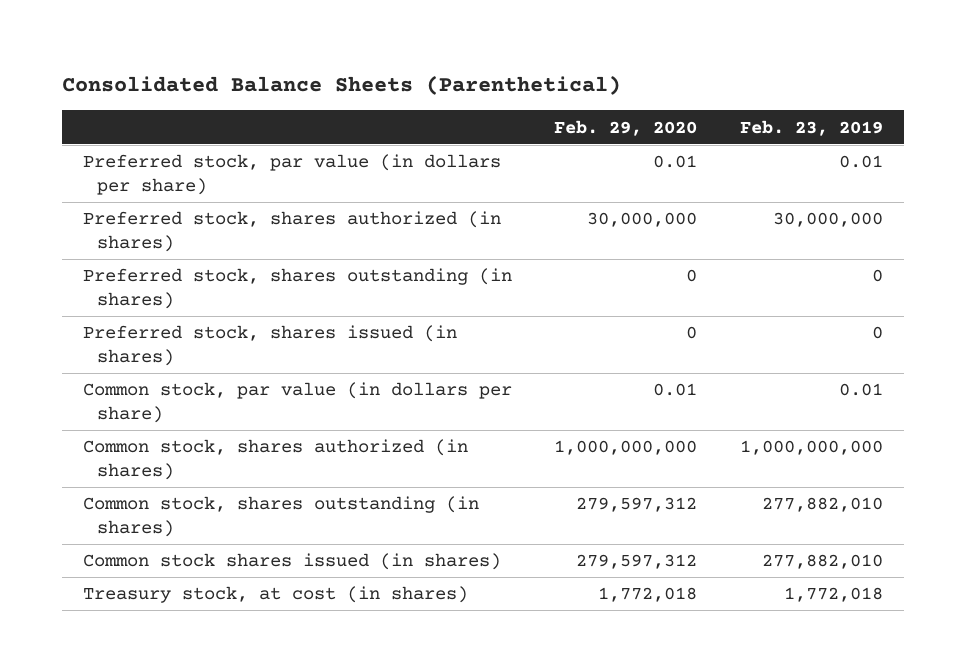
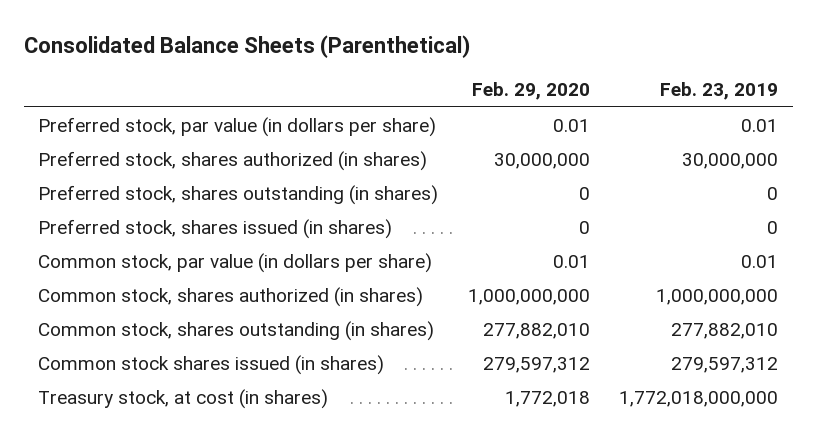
- Common stock, shares outstanding (in shares) | 279,597,312 | 277,882,010
- Common stock shares issued (in shares) | 279,597,312 | 277,882,010
- Treasury stock, at cost (in shares) | 1,772,018 | 1,772,018
+ Common stock, shares outstanding (in shares) | 277,882,010 | 277,882,010
+ Common stock shares issued (in shares) | 279,597,312 | 279,597,312
+ Treasury stock, at cost (in shares) | 1,772,018 | 1,772,018,000,000

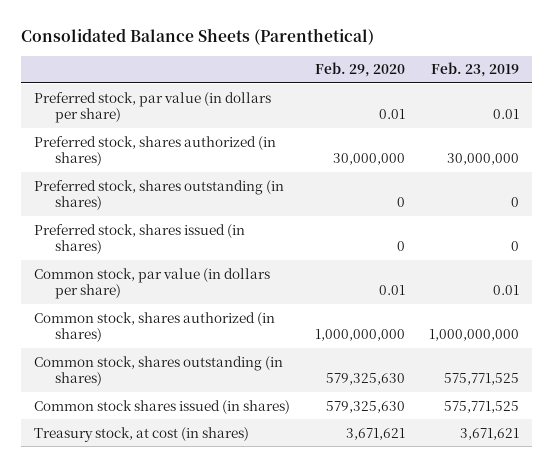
- Common stock, shares outstanding (in shares) | 277,882,010 | 277,882,010
- Common stock shares issued (in shares) | 279,597,312 | 279,597,312
- Treasury stock, at cost (in shares) | 1,772,018 | 1,772,018,000,000
+ Common stock, shares outstanding (in shares) | 579,325,630 | 575,771,525
+ Common stock shares issued (in shares) | 579,325,630 | 575,771,525
+ Treasury stock, at cost (in shares) | 3,671,621 | 3,671,621

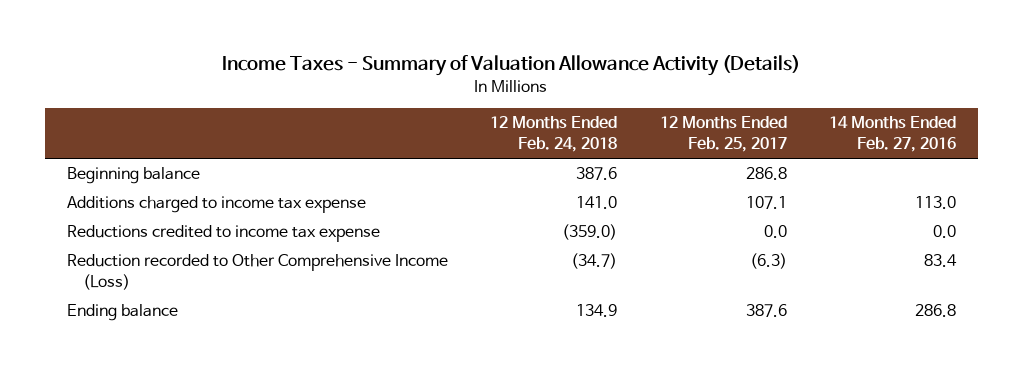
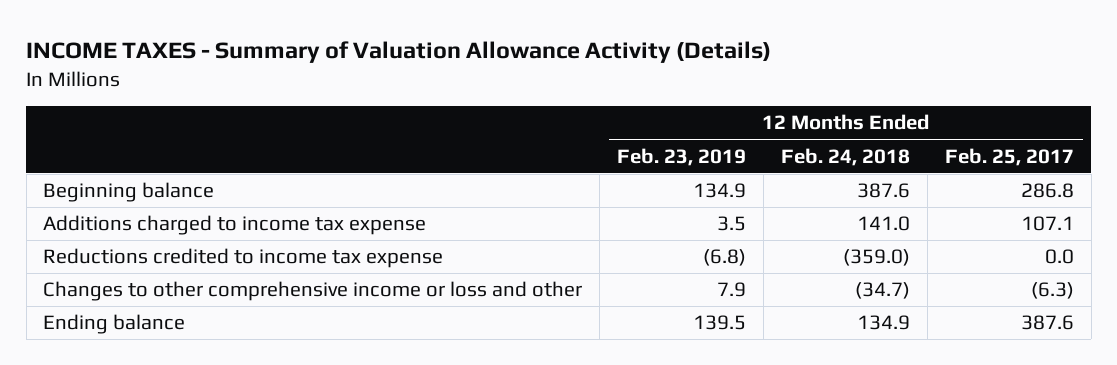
- Income Taxes - Summary of Valuation Allowance Activity (Details)
+ INCOME TAXES - Summary of Valuation Allowance Activity (Details)
- | 12 Months Ended Feb. 24, 2018 | 12 Months Ended Feb. 25, 2017 | 14 Months Ended Feb. 27, 2016
+ | 12 Months Ended Feb. 23, 2019 | 12 Months Ended Feb. 24, 2018 | 12 Months Ended Feb. 25, 2017
- Reduction recorded to Other Comprehensive Income (Loss) | (34.7) | (6.3) | 83.4
+ Changes to other comprehensive income or loss and other | 7.9 | (34.7) | (6.3)

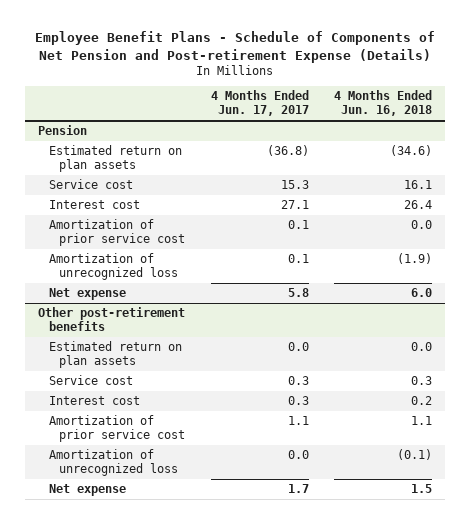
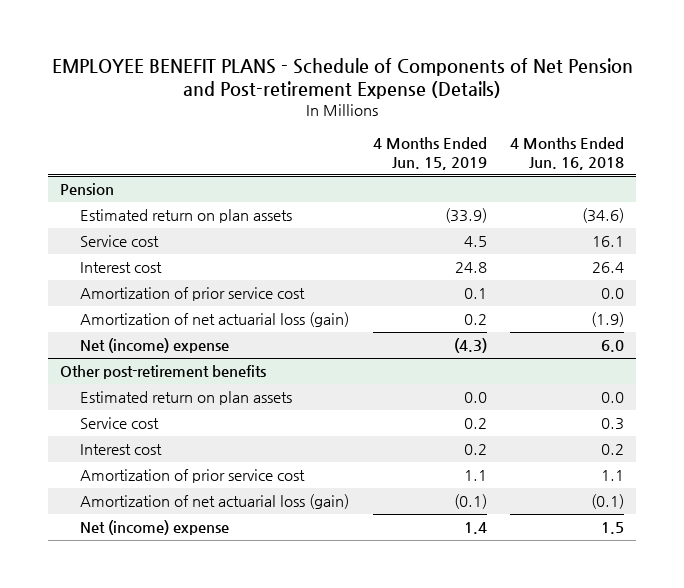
- Employee Benefit Plans - Schedule of Components of Net Pension and Post-retirement Expense (Details)
+ EMPLOYEE BENEFIT PLANS - Schedule of Components of Net Pension and Post-retirement Expense (Details)
- | 4 Months Ended Jun. 17, 2017 | 4 Months Ended Jun. 16, 2018
+ | 4 Months Ended Jun. 15, 2019 | 4 Months Ended Jun. 16, 2018
@ Pension
- Amortization of unrecognized loss | 0.1 | (1.9)
- Net expense | 5.8 | 6.0
+ Amortization of net actuarial loss (gain) | 0.2 | (1.9)
+ Net (income) expense | (4.3) | 6.0
@ Other post-retirement benefits
- Amortization of unrecognized loss | 0.0 | (0.1)
- Net expense | 1.7 | 1.5
+ Amortization of net actuarial loss (gain) | (0.1) | (0.1)
+ Net (income) expense | 1.4 | 1.5

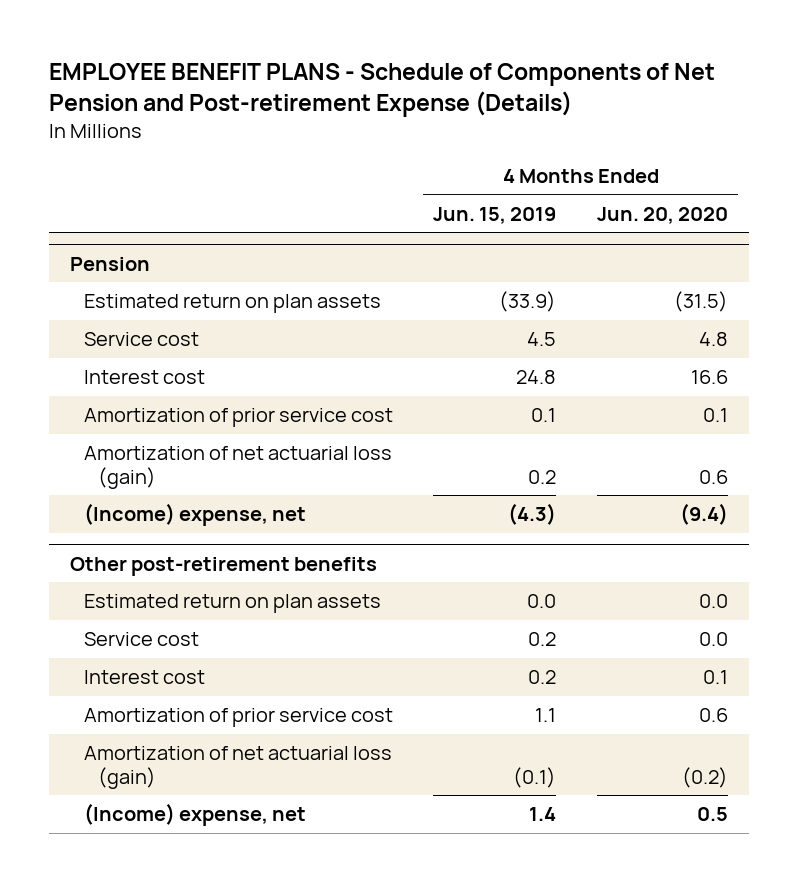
- | 4 Months Ended Jun. 15, 2019 | 4 Months Ended Jun. 16, 2018
+ | 4 Months Ended Jun. 15, 2019 | 4 Months Ended Jun. 20, 2020
@ Pension
- Net (income) expense | (4.3) | 6.0
+ (Income) expense, net | (4.3) | (9.4)
@ Other post-retirement benefits
- Net (income) expense | 1.4 | 1.5
+ (Income) expense, net | 1.4 | 0.5

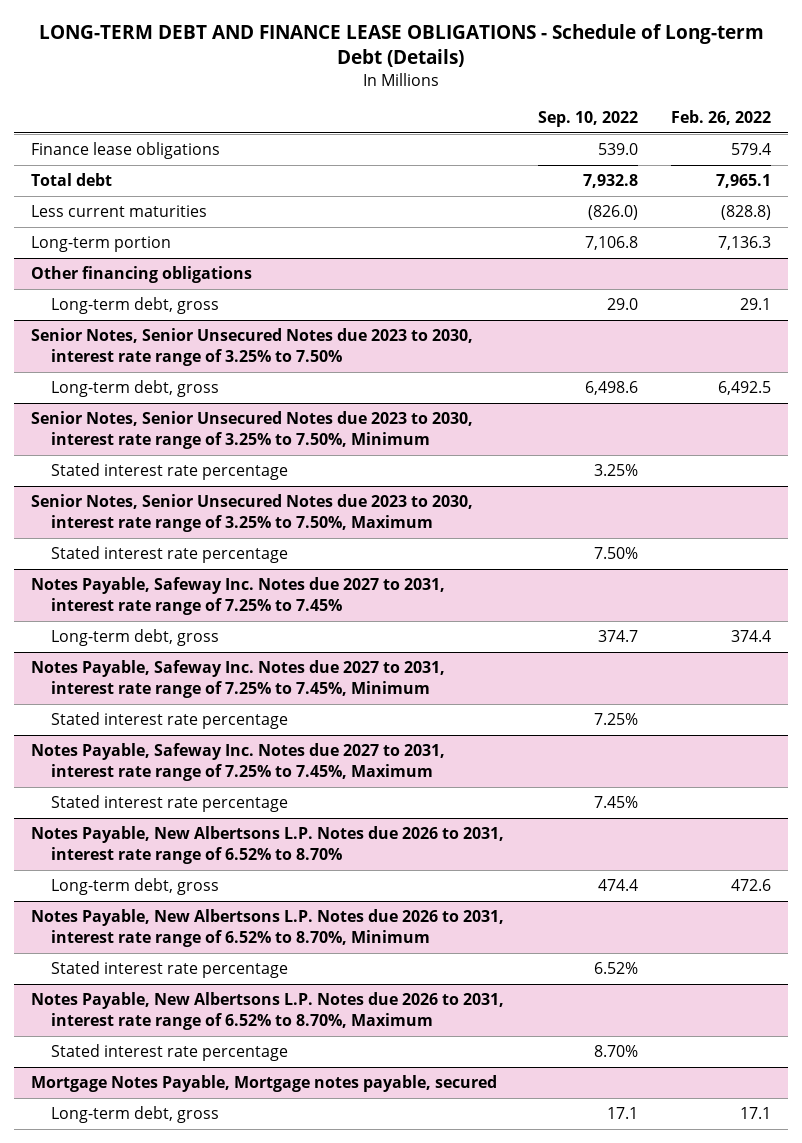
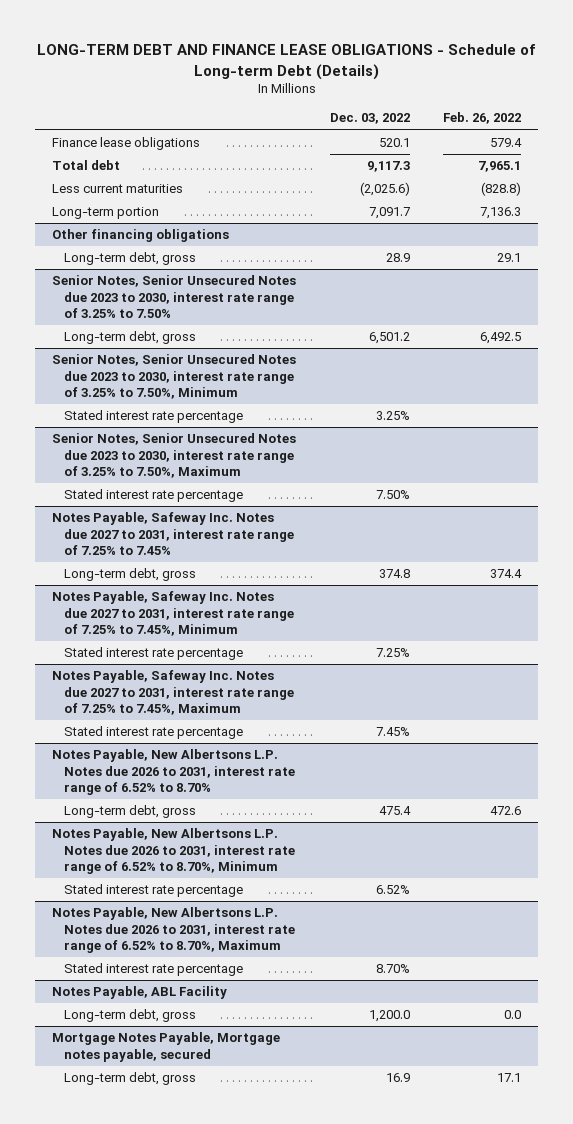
- | Sep. 10, 2022 | Feb. 26, 2022
+ | Dec. 03, 2022 | Feb. 26, 2022
+ Notes Payable, ABL Facility
+ Long-term debt, gross | 1,200.0 | 0.0

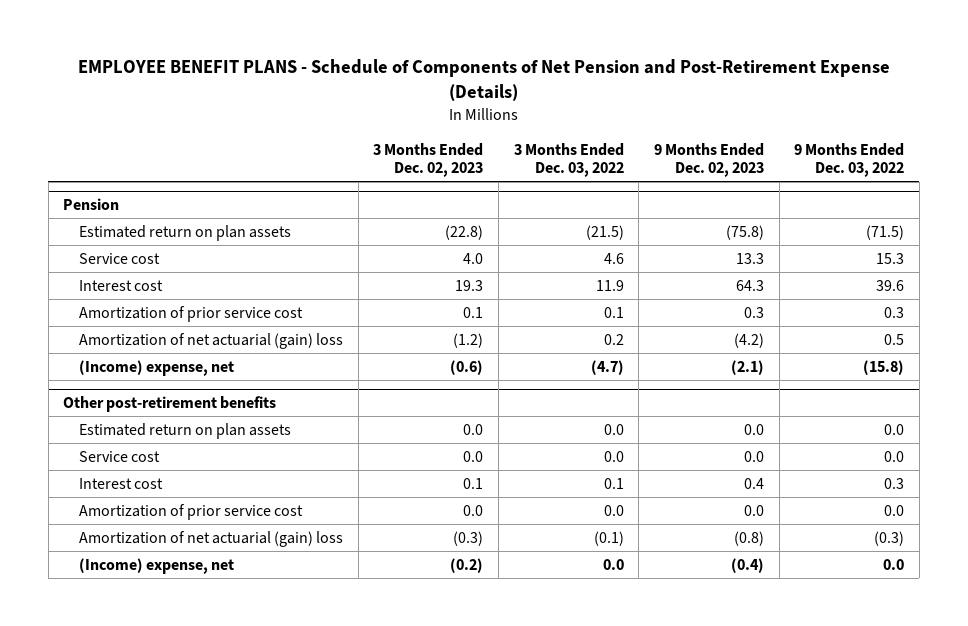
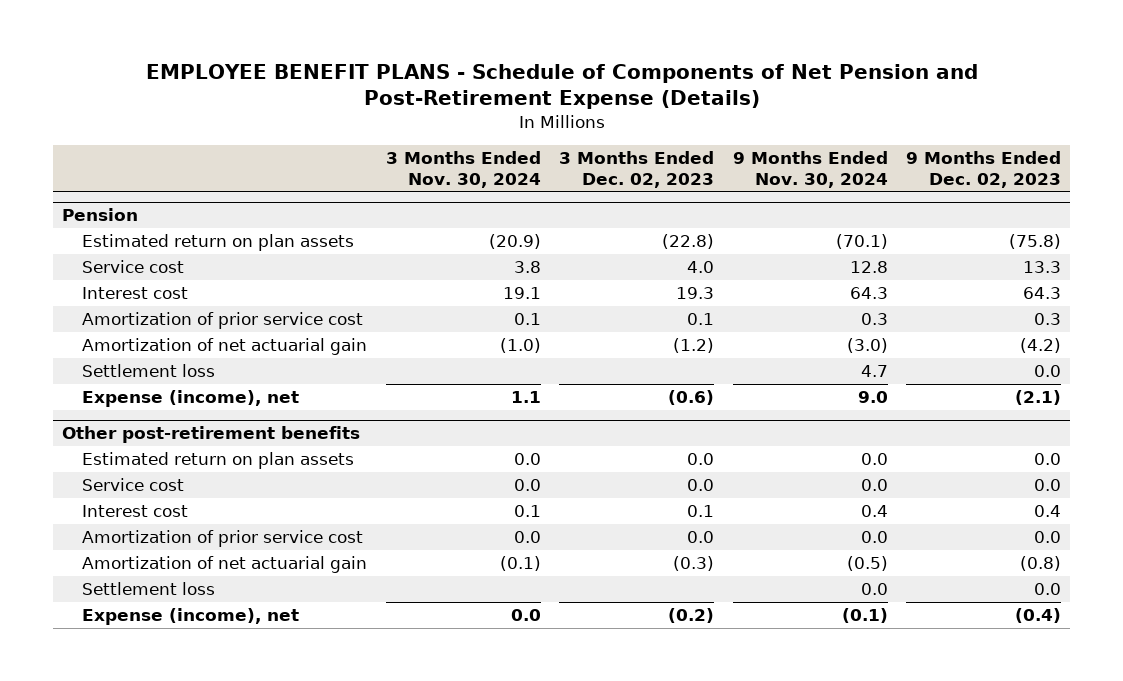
- | 3 Months Ended Dec. 02, 2023 | 3 Months Ended Dec. 03, 2022 | 9 Months Ended Dec. 02, 2023 | 9 Months Ended Dec. 03, 2022
+ | 3 Months Ended Nov. 30, 2024 | 3 Months Ended Dec. 02, 2023 | 9 Months Ended Nov. 30, 2024 | 9 Months Ended Dec. 02, 2023
@ Pension
- Amortization of net actuarial (gain) loss | (1.2) | 0.2 | (4.2) | 0.5
- (Income) expense, net | (0.6) | (4.7) | (2.1) | (15.8)
+ Amortization of net actuarial gain | (1.0) | (1.2) | (3.0) | (4.2)
+ Settlement loss | | | 4.7 | 0.0
+ Expense (income), net | 1.1 | (0.6) | 9.0 | (2.1)
@ Other post-retirement benefits
- Amortization of net actuarial (gain) loss | (0.3) | (0.1) | (0.8) | (0.3)
- (Income) expense, net | (0.2) | 0.0 | (0.4) | 0.0
+ Amortization of net actuarial gain | (0.1) | (0.3) | (0.5) | (0.8)
+ Settlement loss | | | 0.0 | 0.0
+ Expense (income), net | 0.0 | (0.2) | (0.1) | (0.4)

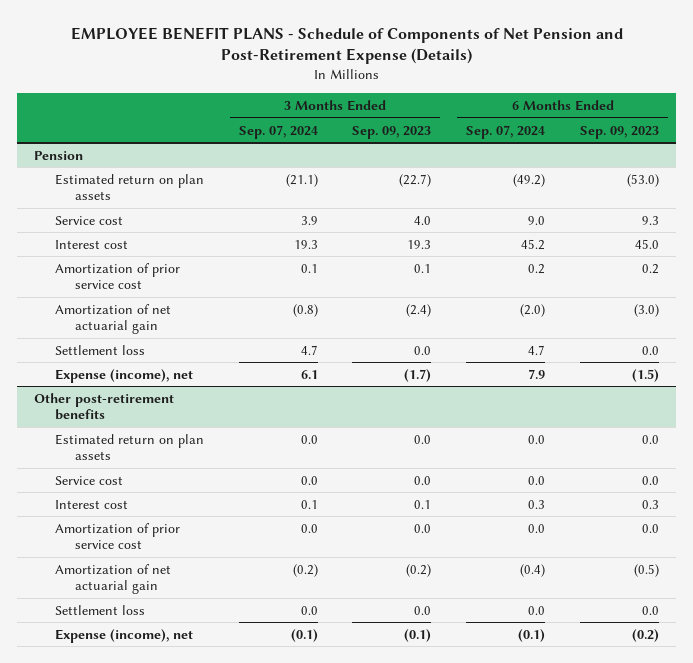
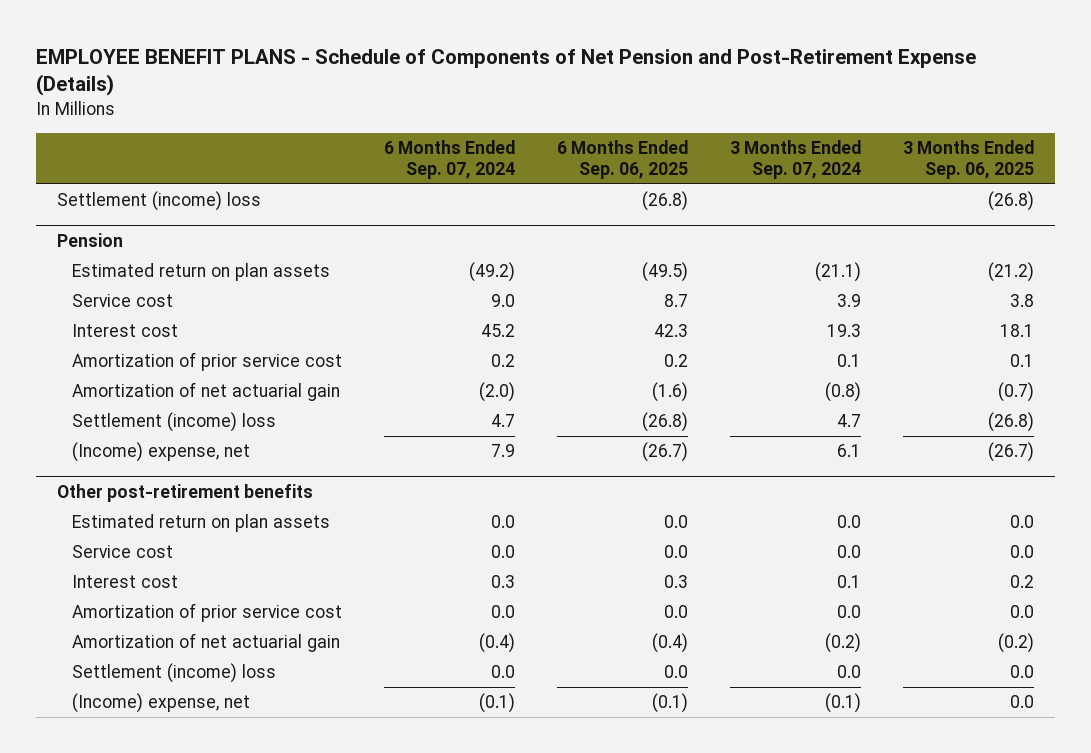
- | 3 Months Ended Sep. 07, 2024 | 3 Months Ended Sep. 09, 2023 | 6 Months Ended Sep. 07, 2024 | 6 Months Ended Sep. 09, 2023
+ | 6 Months Ended Sep. 07, 2024 | 6 Months Ended Sep. 06, 2025 | 3 Months Ended Sep. 07, 2024 | 3 Months Ended Sep. 06, 2025
+ Settlement (income) loss | | (26.8) | | (26.8)
@ Pension
- Settlement loss | 4.7 | 0.0 | 4.7 | 0.0
- Expense (income), net | 6.1 | (1.7) | 7.9 | (1.5)
+ Settlement (income) loss | 4.7 | (26.8) | 4.7 | (26.8)
+ (Income) expense, net | 7.9 | (26.7) | 6.1 | (26.7)
@ Other post-retirement benefits
- Settlement loss | 0.0 | 0.0 | 0.0 | 0.0
- Expense (income), net | (0.1) | (0.1) | (0.1) | (0.2)
+ Settlement (income) loss | 0.0 | 0.0 | 0.0 | 0.0
+ (Income) expense, net | (0.1) | (0.1) | (0.1) | 0.0

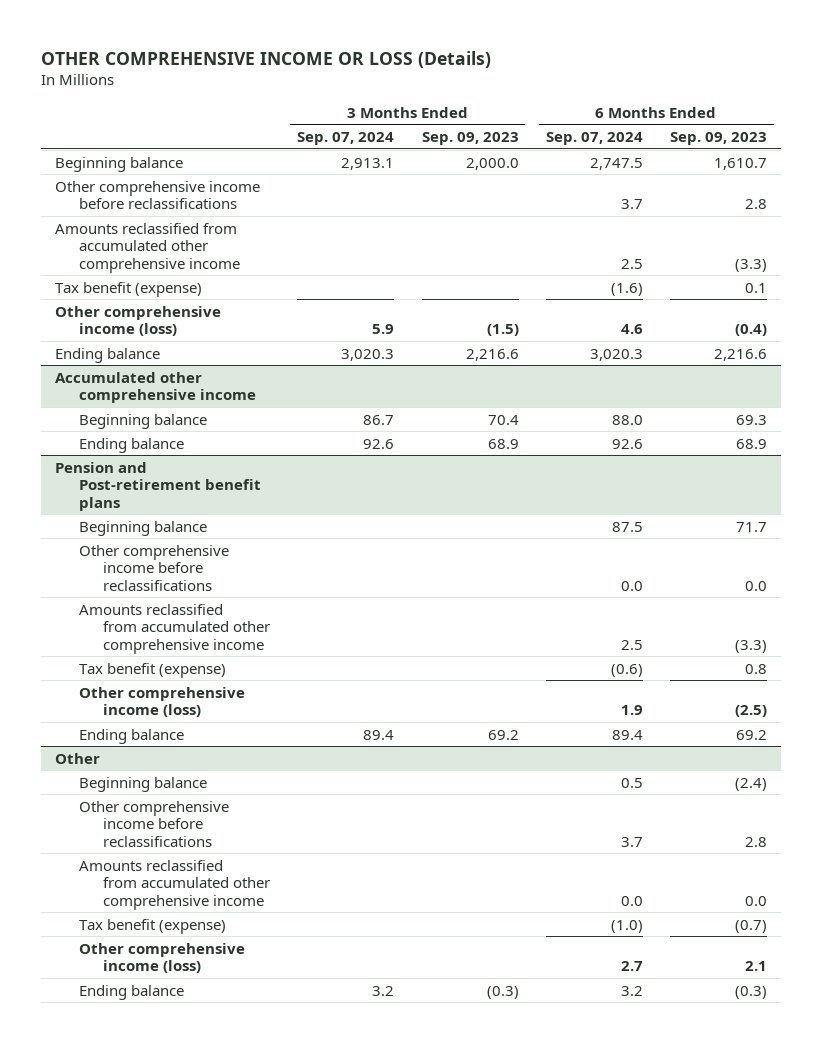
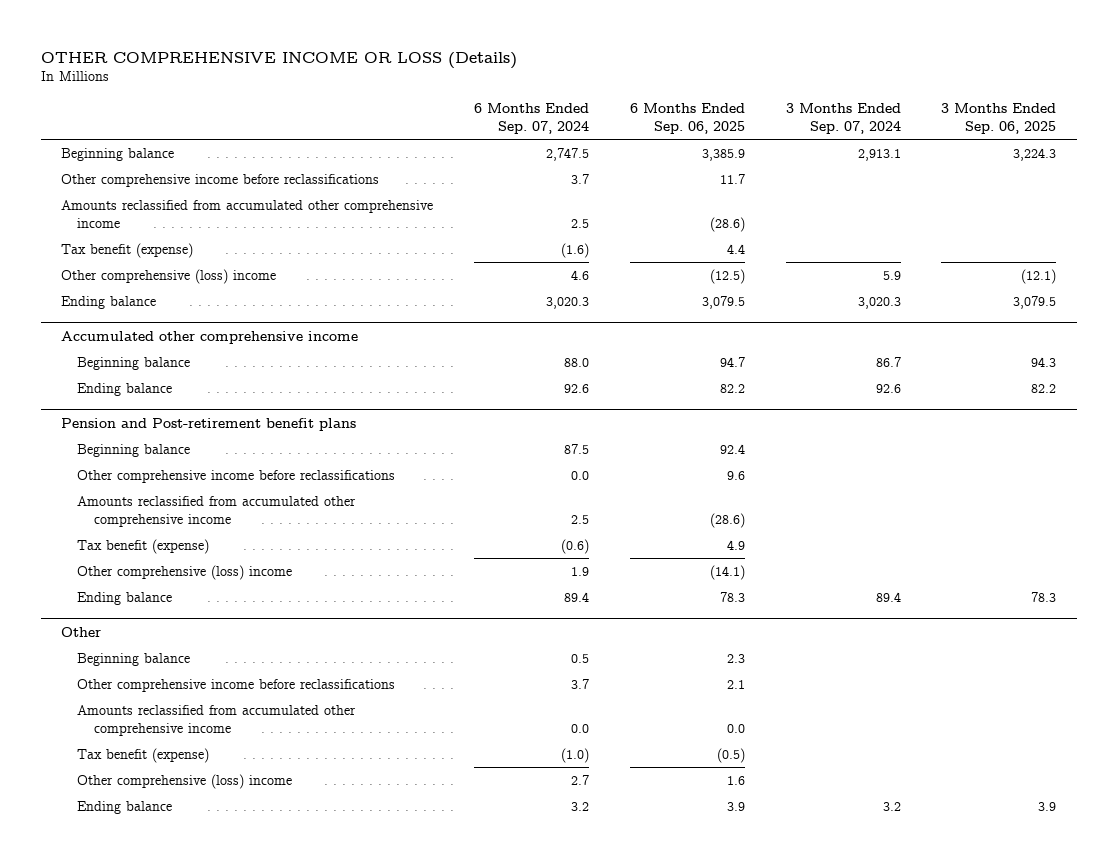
- | 3 Months Ended Sep. 07, 2024 | 3 Months Ended Sep. 09, 2023 | 6 Months Ended Sep. 07, 2024 | 6 Months Ended Sep. 09, 2023
+ | 6 Months Ended Sep. 07, 2024 | 6 Months Ended Sep. 06, 2025 | 3 Months Ended Sep. 07, 2024 | 3 Months Ended Sep. 06, 2025
- Other comprehensive income (loss) | 5.9 | (1.5) | 4.6 | (0.4)
+ Other comprehensive (loss) income | 4.6 | (12.5) | 5.9 | (12.1)
@ Pension and Post-retirement benefit plans
- Other comprehensive income (loss) | | | 1.9 | (2.5)
+ Other comprehensive (loss) income | 1.9 | (14.1) | |
@ Other
- Other comprehensive income (loss) | | | 2.7 | 2.1
+ Other comprehensive (loss) income | 2.7 | 1.6 | |

